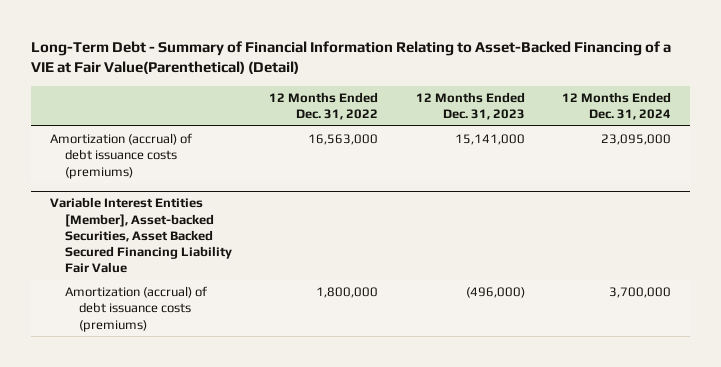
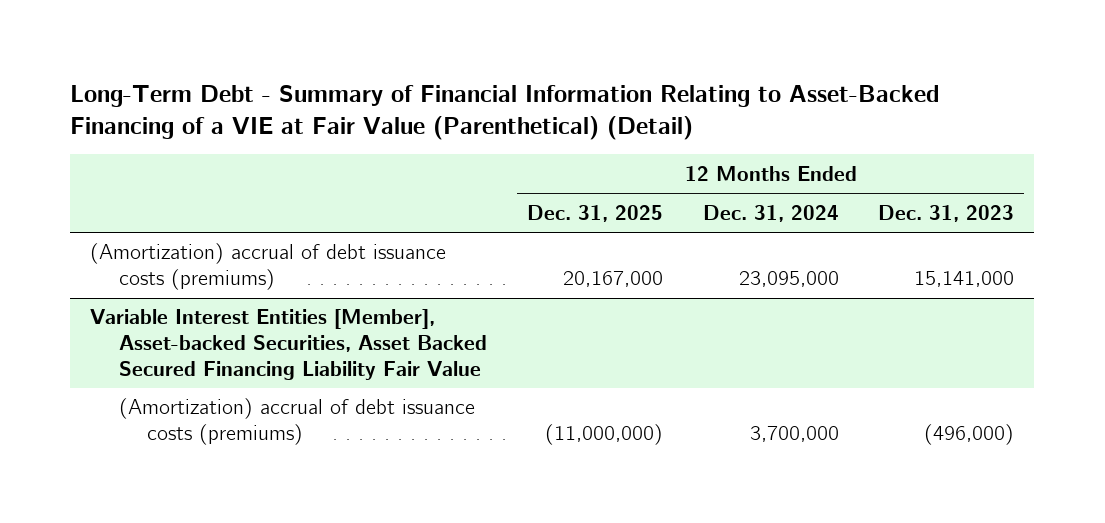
- Long-Term Debt - Summary of Financial Information Relating to Asset-Backed Financing of a VIE at Fair Value(Parenthetical) (Detail)
+ Long-Term Debt - Summary of Financial Information Relating to Asset-Backed Financing of a VIE at Fair Value (Parenthetical) (Detail)
- | 12 Months Ended Dec. 31, 2022 | 12 Months Ended Dec. 31, 2023 | 12 Months Ended Dec. 31, 2024
+ | 12 Months Ended Dec. 31, 2025 | 12 Months Ended Dec. 31, 2024 | 12 Months Ended Dec. 31, 2023
- Amortization (accrual) of debt issuance costs (premiums) | 16,563,000 | 15,141,000 | 23,095,000
+ (Amortization) accrual of debt issuance costs (premiums) | 20,167,000 | 23,095,000 | 15,141,000
@ Variable Interest Entities [Member], Asset-backed Securities, Asset Backed Secured Financing Liability Fair Value
- Amortization (accrual) of debt issuance costs (premiums) | 1,800,000 | (496,000) | 3,700,000
+ (Amortization) accrual of debt issuance costs (premiums) | (11,000,000) | 3,700,000 | (496,000)

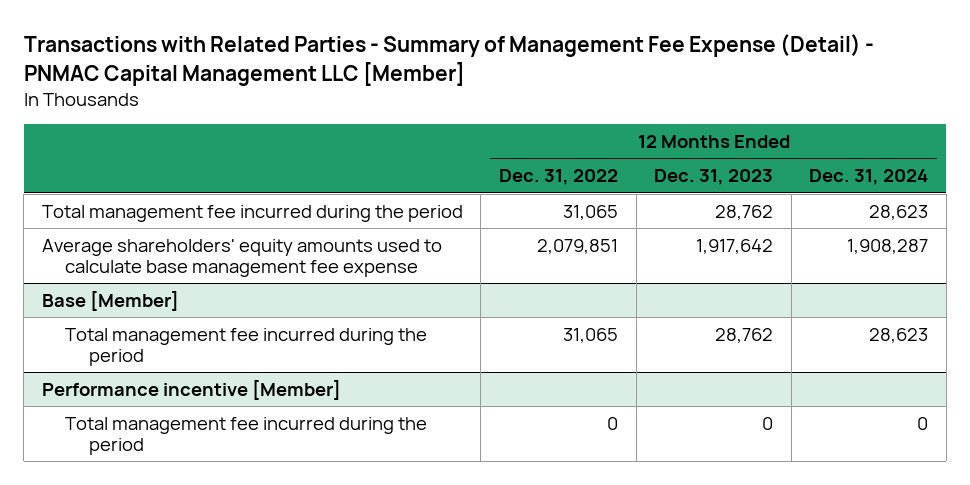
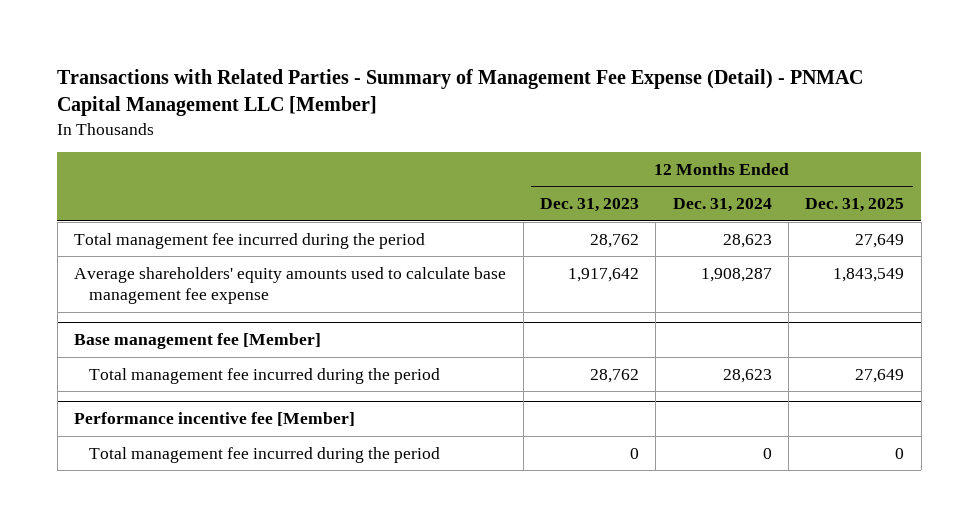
- | 12 Months Ended Dec. 31, 2022 | 12 Months Ended Dec. 31, 2023 | 12 Months Ended Dec. 31, 2024
+ | 12 Months Ended Dec. 31, 2023 | 12 Months Ended Dec. 31, 2024 | 12 Months Ended Dec. 31, 2025
- Base [Member]
+ Base management fee [Member]
- Performance incentive [Member]
+ Performance incentive fee [Member]

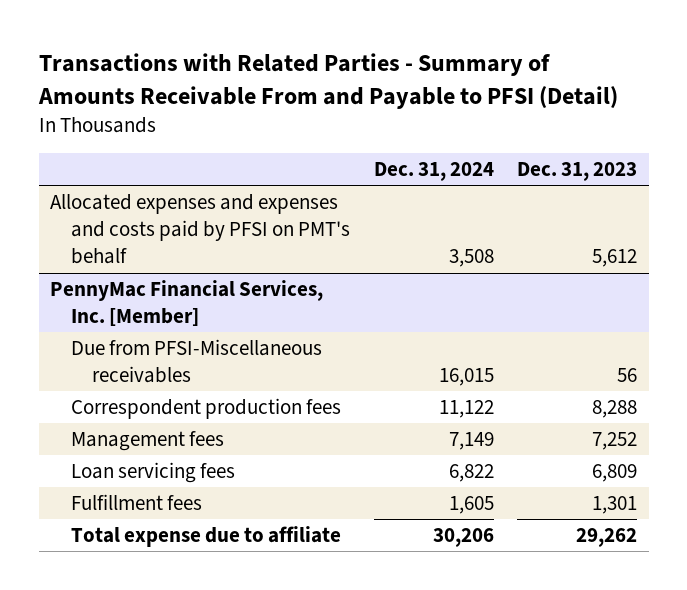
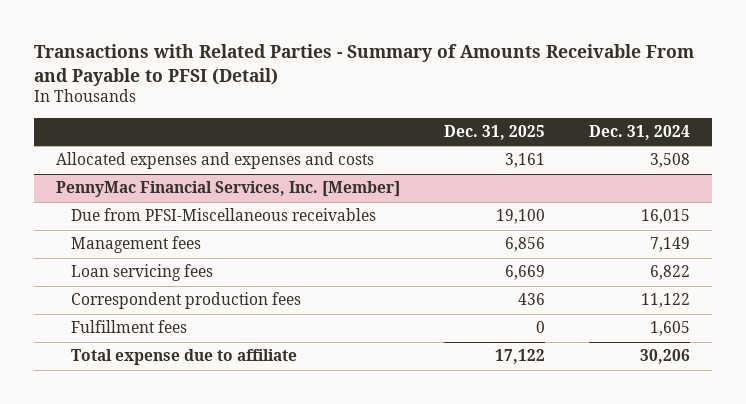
- | Dec. 31, 2024 | Dec. 31, 2023
+ | Dec. 31, 2025 | Dec. 31, 2024
- Allocated expenses and expenses and costs paid by PFSI on PMT's behalf | 3,508 | 5,612
+ Allocated expenses and expenses and costs | 3,161 | 3,508
@ PennyMac Financial Services, Inc. [Member]
moved down: Correspondent production fees | 436 | 11,122

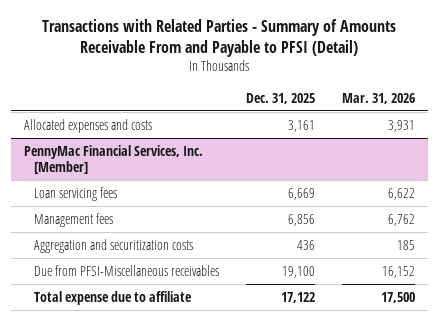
- | Dec. 31, 2025 | Dec. 31, 2024
+ | Dec. 31, 2025 | Mar. 31, 2026
- Allocated expenses and expenses and costs | 3,161 | 3,508
+ Allocated expenses and costs | 3,161 | 3,931
@ PennyMac Financial Services, Inc. [Member]
- Correspondent production fees | 436 | 11,122
- Fulfillment fees | 0 | 1,605
moved down: Management fees | 6,856 | 6,762
+ Aggregation and securitization costs | 436 | 185
moved down: Due from PFSI-Miscellaneous receivables | 19,100 | 16,152

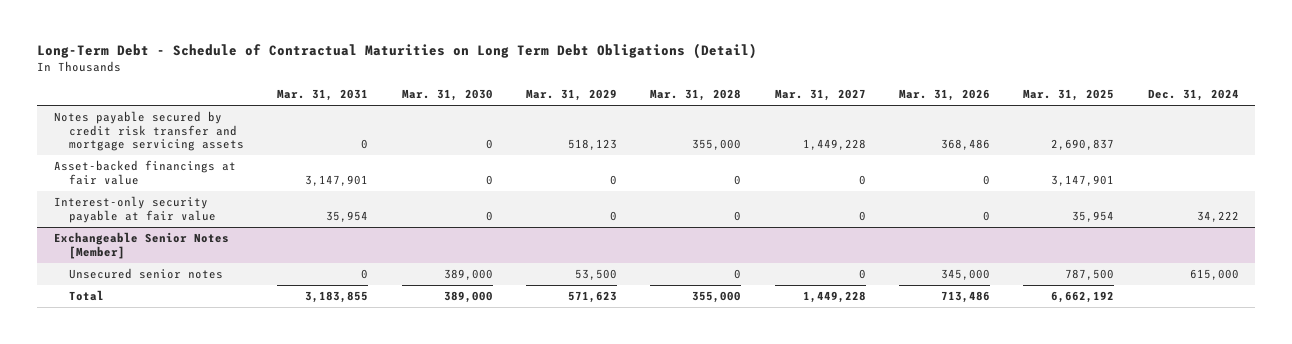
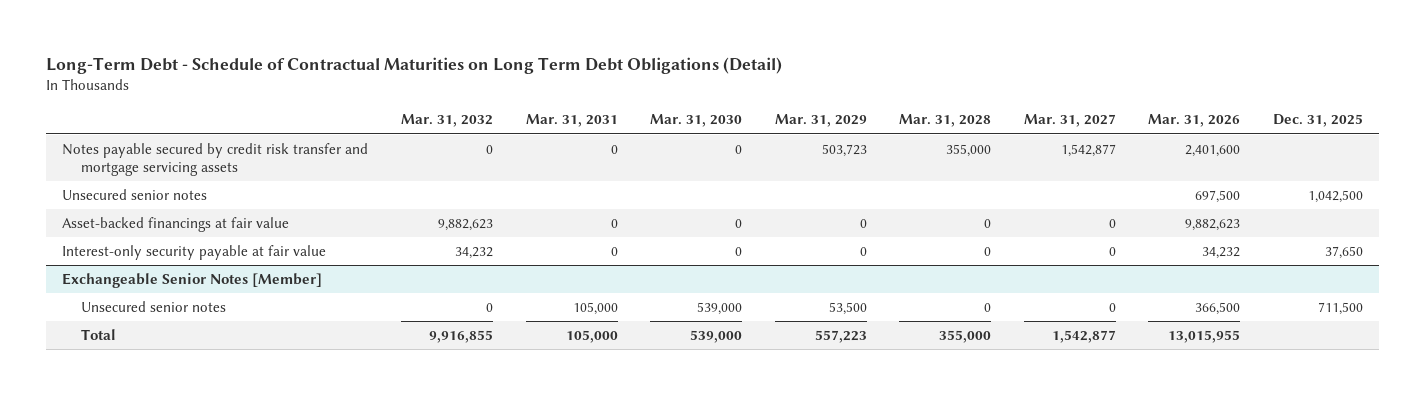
- | Mar. 31, 2031 | Mar. 31, 2030 | Mar. 31, 2029 | Mar. 31, 2028 | Mar. 31, 2027 | Mar. 31, 2026 | Mar. 31, 2025 | Dec. 31, 2024
+ | Mar. 31, 2032 | Mar. 31, 2031 | Mar. 31, 2030 | Mar. 31, 2029 | Mar. 31, 2028 | Mar. 31, 2027 | Mar. 31, 2026 | Dec. 31, 2025
- Notes payable secured by credit risk transfer and mortgage servicing assets | 0 | 0 | 518,123 | 355,000 | 1,449,228 | 368,486 | 2,690,837 |
- Asset-backed financings at fair value | 3,147,901 | 0 | 0 | 0 | 0 | 0 | 3,147,901 |
- Interest-only security payable at fair value | 35,954 | 0 | 0 | 0 | 0 | 0 | 35,954 | 34,222
+ Notes payable secured by credit risk transfer and mortgage servicing assets | 0 | 0 | 0 | 503,723 | 355,000 | 1,542,877 | 2,401,600 |
+ Unsecured senior notes | | | | | | | 697,500 | 1,042,500
+ Asset-backed financings at fair value | 9,882,623 | 0 | 0 | 0 | 0 | 0 | 9,882,623 |
+ Interest-only security payable at fair value | 34,232 | 0 | 0 | 0 | 0 | 0 | 34,232 | 37,650
@ Exchangeable Senior Notes [Member]
- Unsecured senior notes | 0 | 389,000 | 53,500 | 0 | 0 | 345,000 | 787,500 | 615,000
- Total | 3,183,855 | 389,000 | 571,623 | 355,000 | 1,449,228 | 713,486 | 6,662,192 |
+ Unsecured senior notes | 0 | 105,000 | 539,000 | 53,500 | 0 | 0 | 366,500 | 711,500
+ Total | 9,916,855 | 105,000 | 539,000 | 557,223 | 355,000 | 1,542,877 | 13,015,955 |

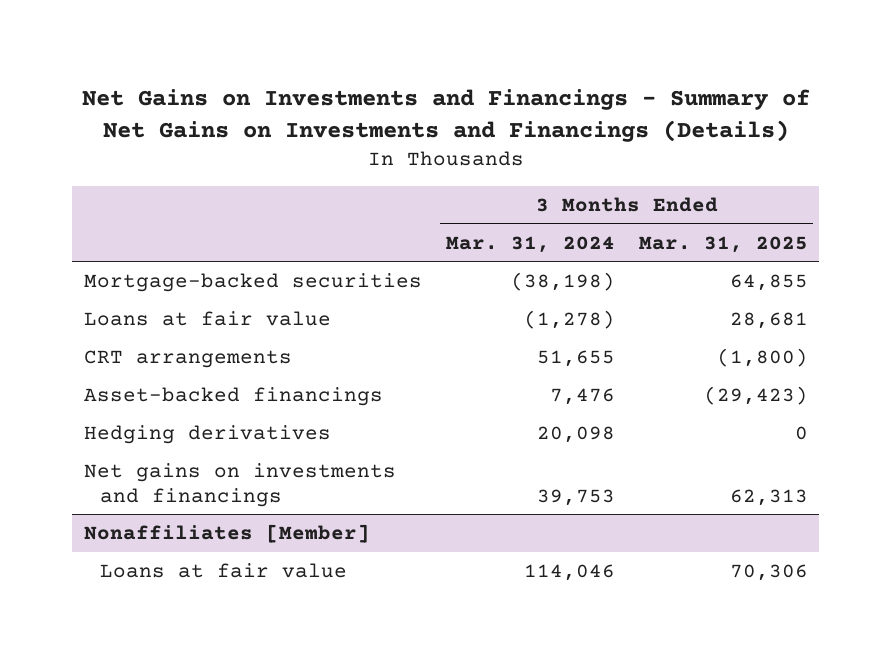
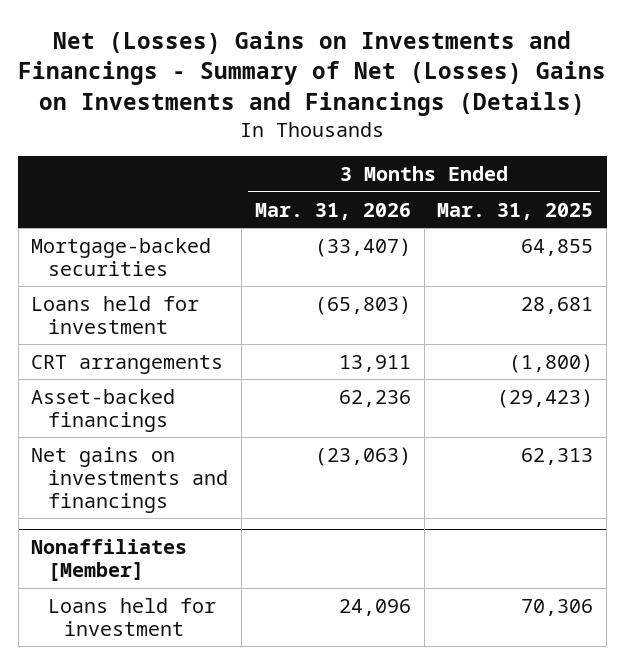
- Net Gains on Investments and Financings - Summary of Net Gains on Investments and Financings (Details)
+ Net (Losses) Gains on Investments and Financings - Summary of Net (Losses) Gains on Investments and Financings (Details)
- | 3 Months Ended Mar. 31, 2024 | 3 Months Ended Mar. 31, 2025
+ | 3 Months Ended Mar. 31, 2026 | 3 Months Ended Mar. 31, 2025
- Loans at fair value | (1,278) | 28,681
+ Loans held for investment | (65,803) | 28,681
- Hedging derivatives | 20,098 | 0
@ Nonaffiliates [Member]
- Loans at fair value | 114,046 | 70,306
+ Loans held for investment | 24,096 | 70,306

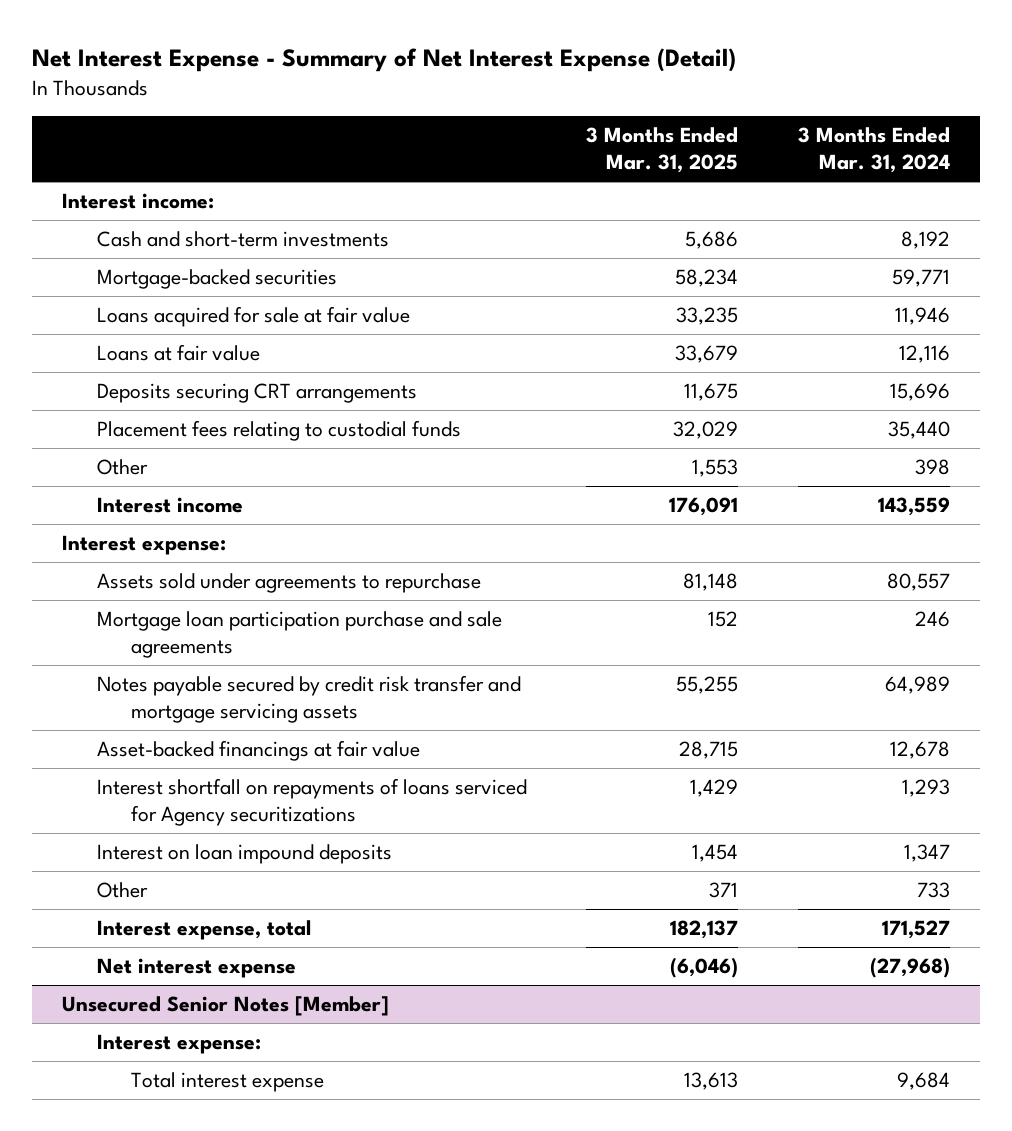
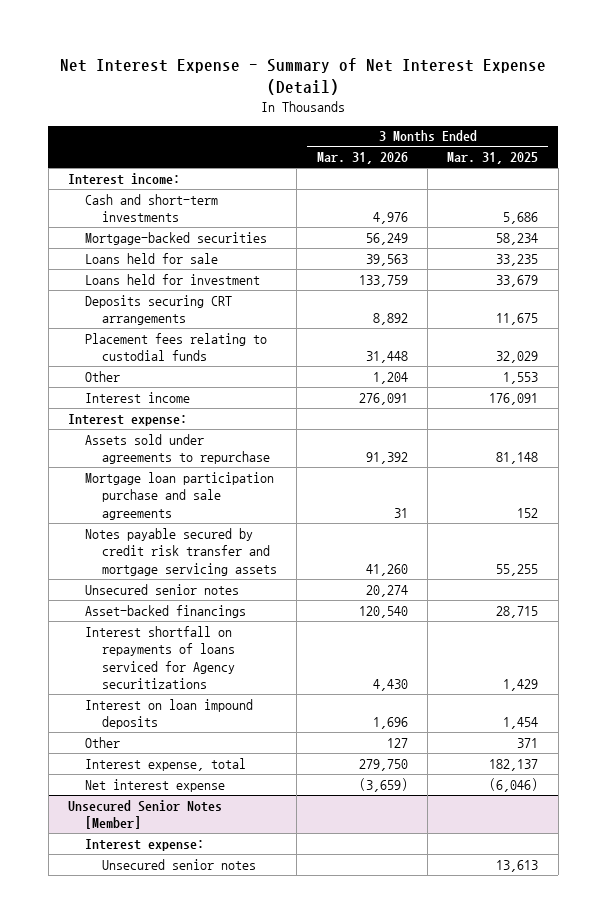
- | 3 Months Ended Mar. 31, 2025 | 3 Months Ended Mar. 31, 2024
+ | 3 Months Ended Mar. 31, 2026 | 3 Months Ended Mar. 31, 2025
- Loans acquired for sale at fair value | 33,235 | 11,946
- Loans at fair value | 33,679 | 12,116
+ Loans held for sale | 39,563 | 33,235
+ Loans held for investment | 133,759 | 33,679
- Asset-backed financings at fair value | 28,715 | 12,678
+ Unsecured senior notes | 20,274 |
+ Asset-backed financings | 120,540 | 28,715
@ Unsecured Senior Notes [Member]
- Total interest expense | 13,613 | 9,684
+ Unsecured senior notes | | 13,613

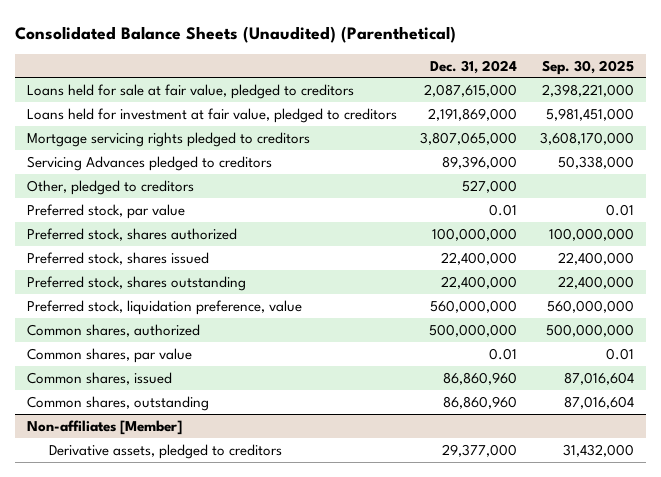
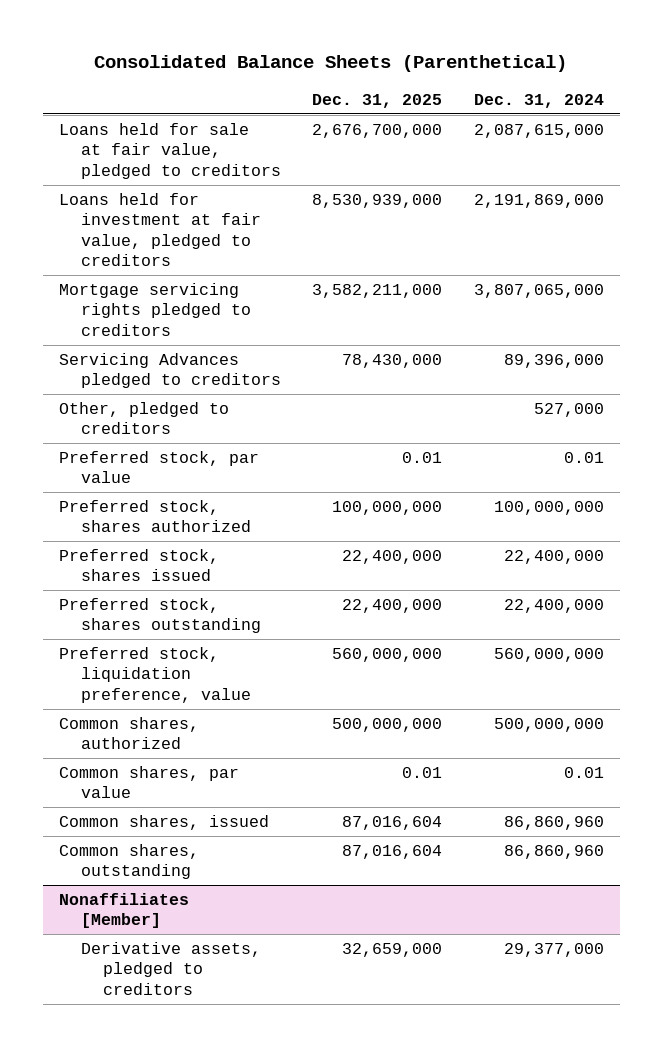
- Consolidated Balance Sheets (Unaudited) (Parenthetical)
+ Consolidated Balance Sheets (Parenthetical)
- | Dec. 31, 2024 | Sep. 30, 2025
+ | Dec. 31, 2025 | Dec. 31, 2024
- Non-affiliates [Member]
+ Nonaffiliates [Member]

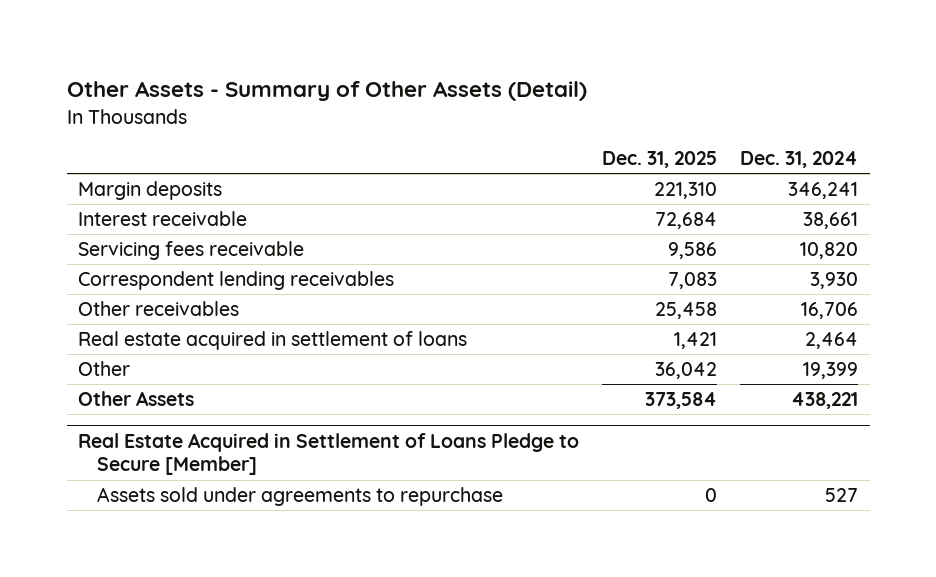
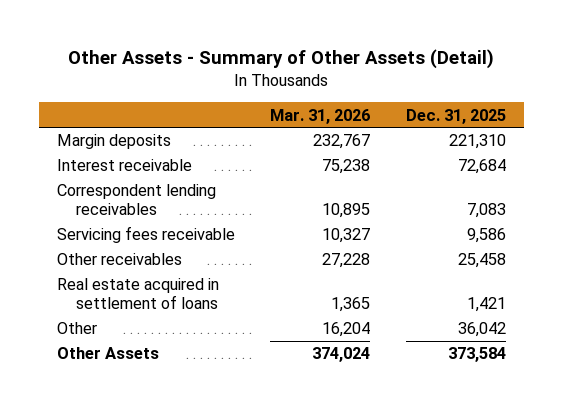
- | Dec. 31, 2025 | Dec. 31, 2024
+ | Mar. 31, 2026 | Dec. 31, 2025
moved down: Servicing fees receivable | 10,327 | 9,586
- Real Estate Acquired in Settlement of Loans Pledge to Secure [Member]
- Assets sold under agreements to repurchase | 0 | 527

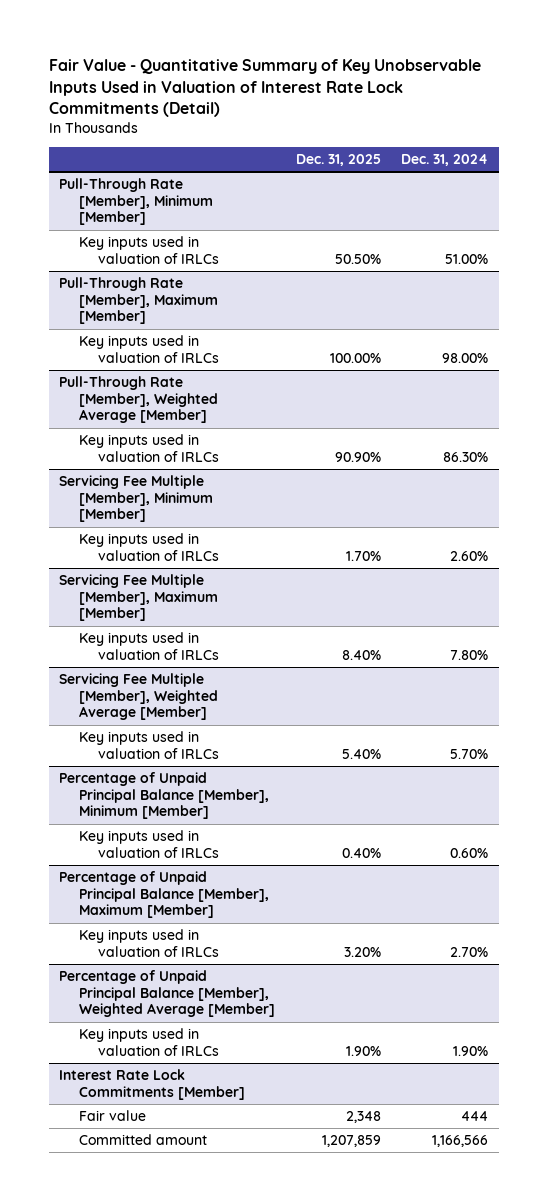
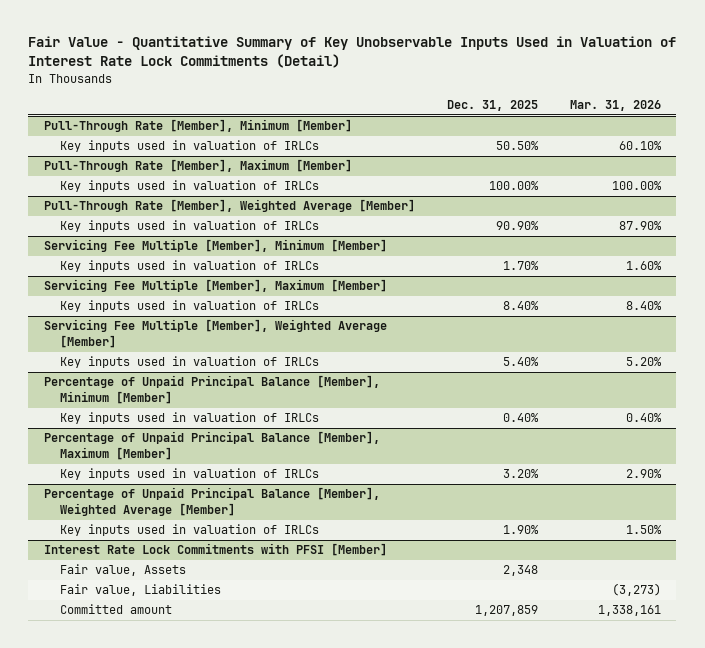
- | Dec. 31, 2025 | Dec. 31, 2024
+ | Dec. 31, 2025 | Mar. 31, 2026
- Interest Rate Lock Commitments [Member]
- Fair value | 2,348 | 444
+ Interest Rate Lock Commitments with PFSI [Member]
+ Fair value, Assets | 2,348 |
+ Fair value, Liabilities | | (3,273)

